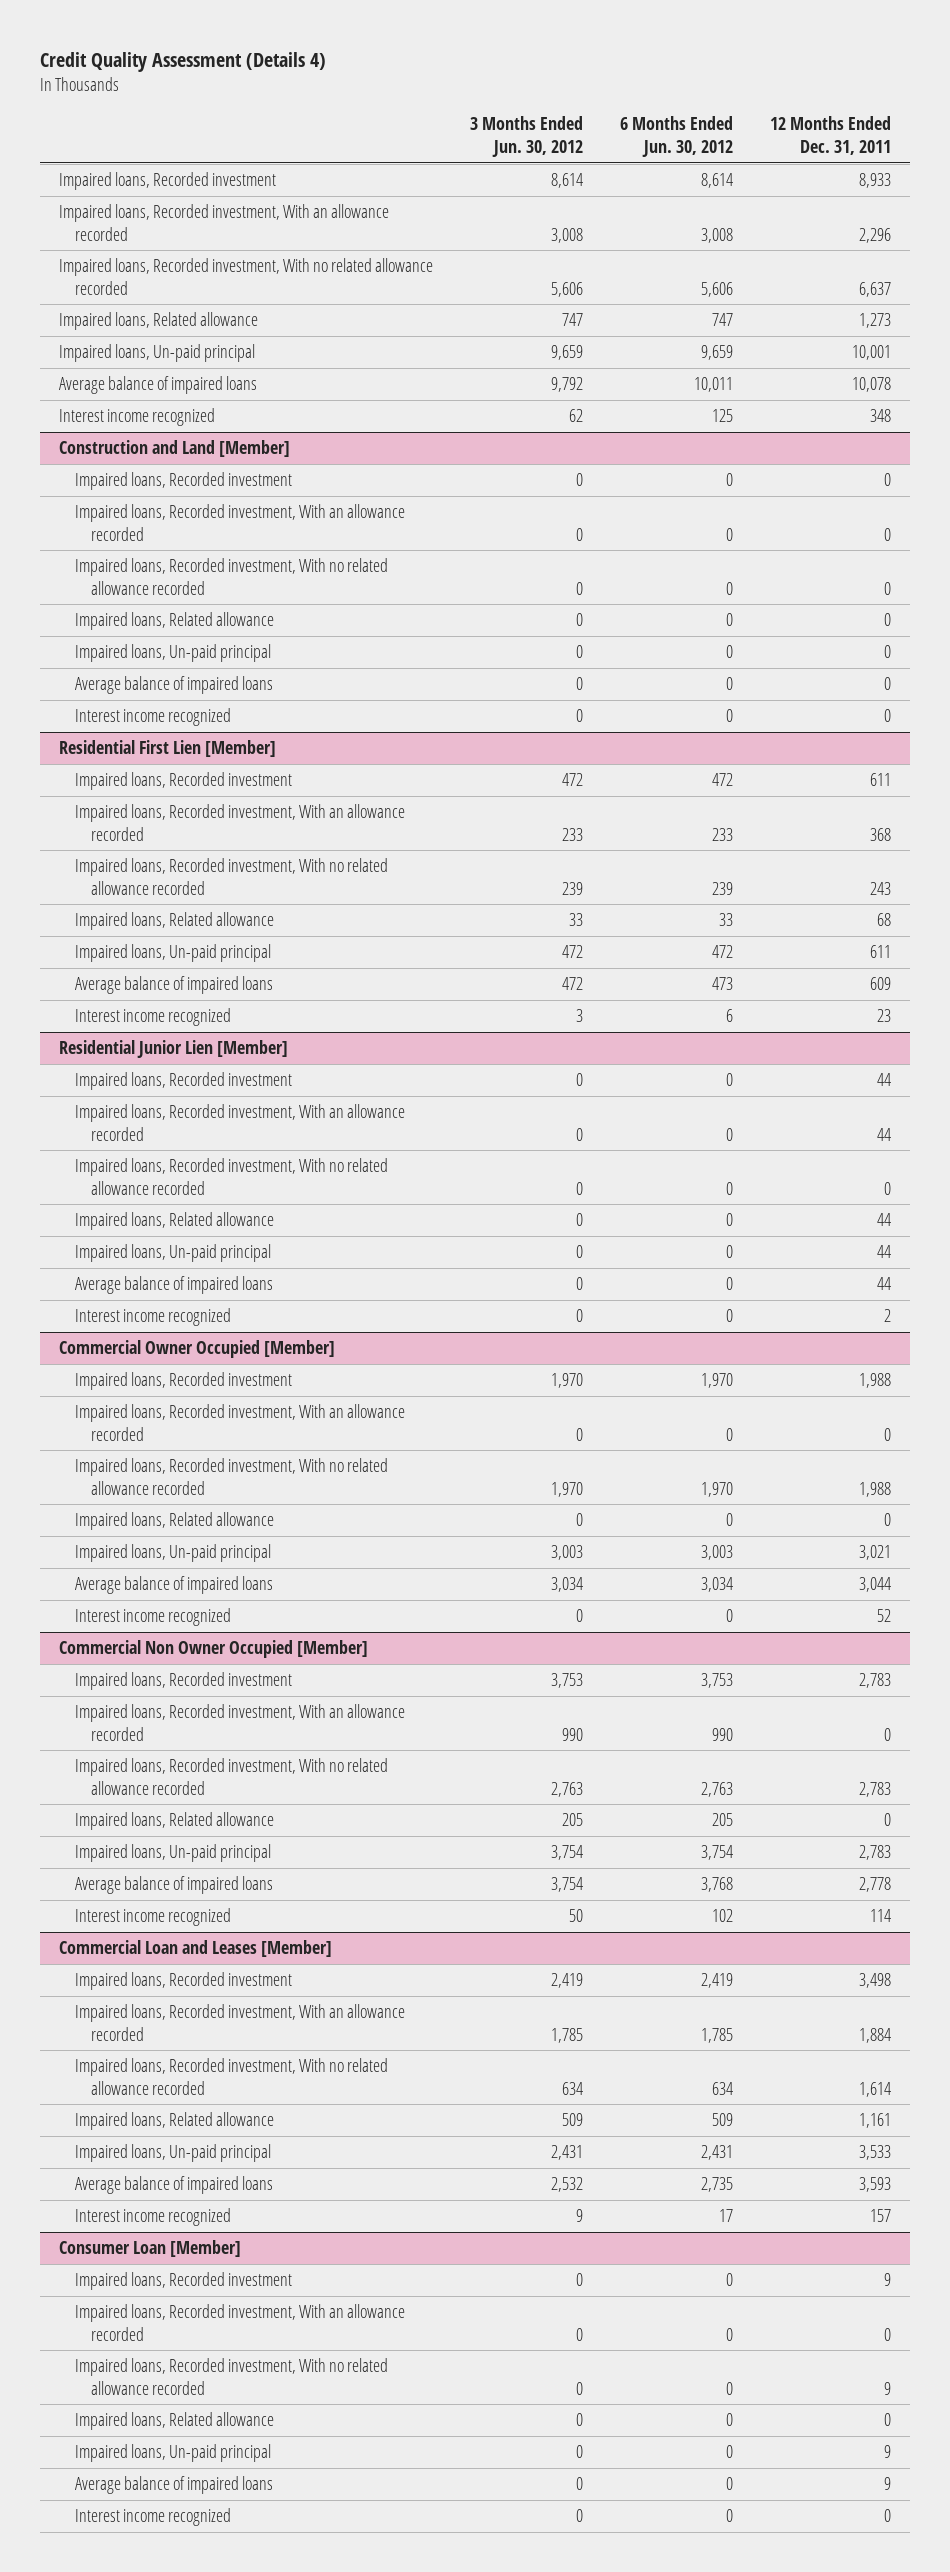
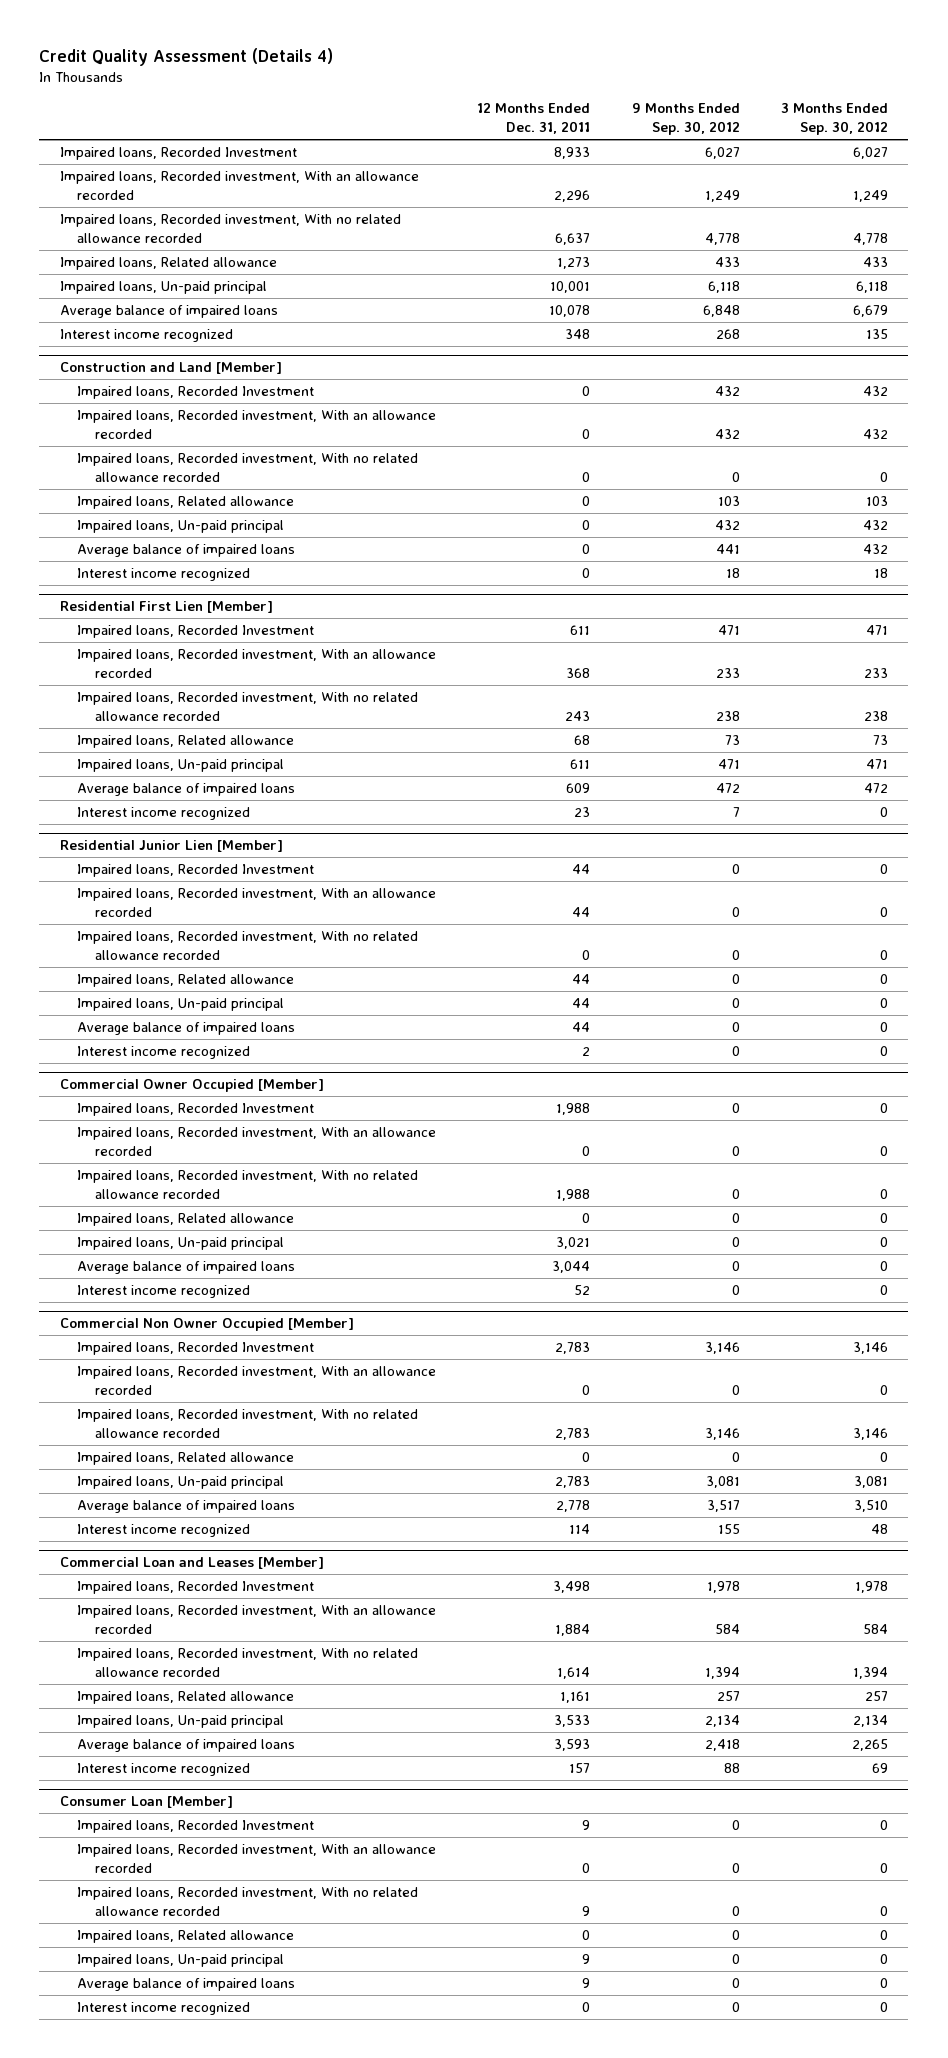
- | 3 Months Ended Jun. 30, 2012 | 6 Months Ended Jun. 30, 2012 | 12 Months Ended Dec. 31, 2011
+ | 12 Months Ended Dec. 31, 2011 | 9 Months Ended Sep. 30, 2012 | 3 Months Ended Sep. 30, 2012
- Impaired loans, Recorded investment | 8,614 | 8,614 | 8,933
+ Impaired loans, Recorded Investment | 8,933 | 6,027 | 6,027
@ Construction and Land [Member]
- Impaired loans, Recorded investment | 0 | 0 | 0
+ Impaired loans, Recorded Investment | 0 | 432 | 432
@ Residential First Lien [Member]
- Impaired loans, Recorded investment | 472 | 472 | 611
+ Impaired loans, Recorded Investment | 611 | 471 | 471
@ Residential Junior Lien [Member]
- Impaired loans, Recorded investment | 0 | 0 | 44
+ Impaired loans, Recorded Investment | 44 | 0 | 0
@ Commercial Owner Occupied [Member]
- Impaired loans, Recorded investment | 1,970 | 1,970 | 1,988
+ Impaired loans, Recorded Investment | 1,988 | 0 | 0
@ Commercial Non Owner Occupied [Member]
- Impaired loans, Recorded investment | 3,753 | 3,753 | 2,783
+ Impaired loans, Recorded Investment | 2,783 | 3,146 | 3,146
@ Commercial Loan and Leases [Member]
- Impaired loans, Recorded investment | 2,419 | 2,419 | 3,498
+ Impaired loans, Recorded Investment | 3,498 | 1,978 | 1,978
@ Consumer Loan [Member]
- Impaired loans, Recorded investment | 0 | 0 | 9
+ Impaired loans, Recorded Investment | 9 | 0 | 0

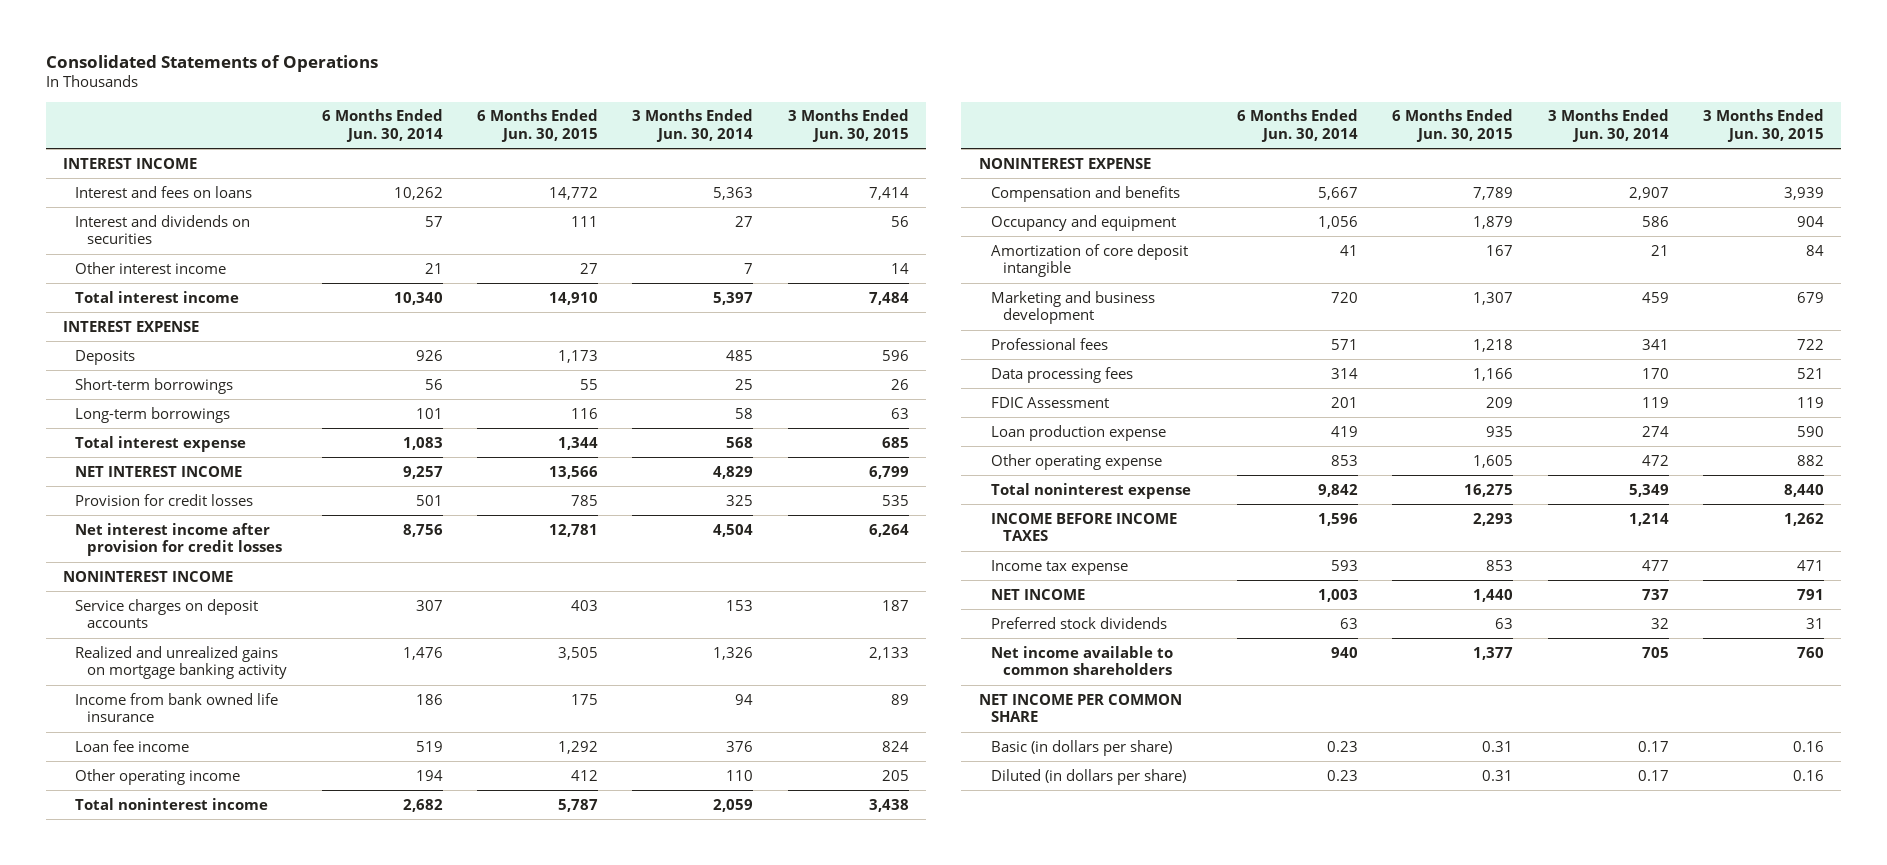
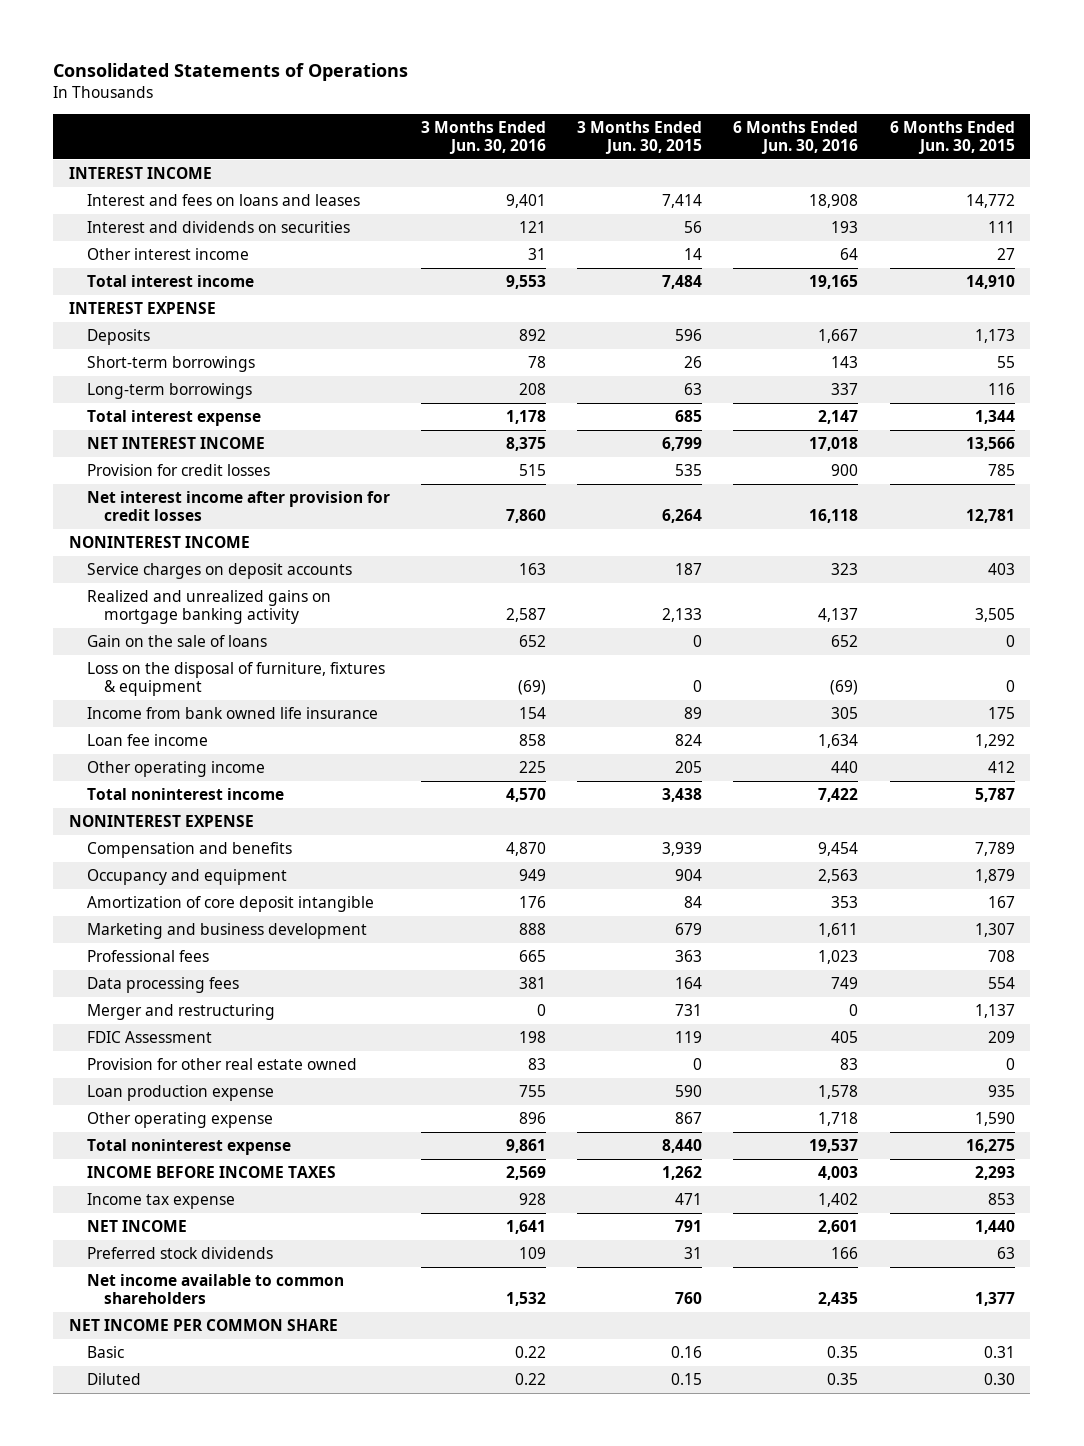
- | 6 Months Ended Jun. 30, 2014 | 6 Months Ended Jun. 30, 2015 | 3 Months Ended Jun. 30, 2014 | 3 Months Ended Jun. 30, 2015
+ | 3 Months Ended Jun. 30, 2016 | 3 Months Ended Jun. 30, 2015 | 6 Months Ended Jun. 30, 2016 | 6 Months Ended Jun. 30, 2015
- Interest and fees on loans | 10,262 | 14,772 | 5,363 | 7,414
+ Interest and fees on loans and leases | 9,401 | 7,414 | 18,908 | 14,772
+ Gain on the sale of loans | 652 | 0 | 652 | 0
+ Loss on the disposal of furniture, fixtures & equipment | (69) | 0 | (69) | 0
- Professional fees | 571 | 1,218 | 341 | 722
- Data processing fees | 314 | 1,166 | 170 | 521
+ Professional fees | 665 | 363 | 1,023 | 708
+ Data processing fees | 381 | 164 | 749 | 554
+ Merger and restructuring | 0 | 731 | 0 | 1,137
+ Provision for other real estate owned | 83 | 0 | 83 | 0
- Other operating expense | 853 | 1,605 | 472 | 882
+ Other operating expense | 896 | 867 | 1,718 | 1,590
- Basic (in dollars per share) | 0.23 | 0.31 | 0.17 | 0.16
- Diluted (in dollars per share) | 0.23 | 0.31 | 0.17 | 0.16
+ Basic | 0.22 | 0.16 | 0.35 | 0.31
+ Diluted | 0.22 | 0.15 | 0.35 | 0.30

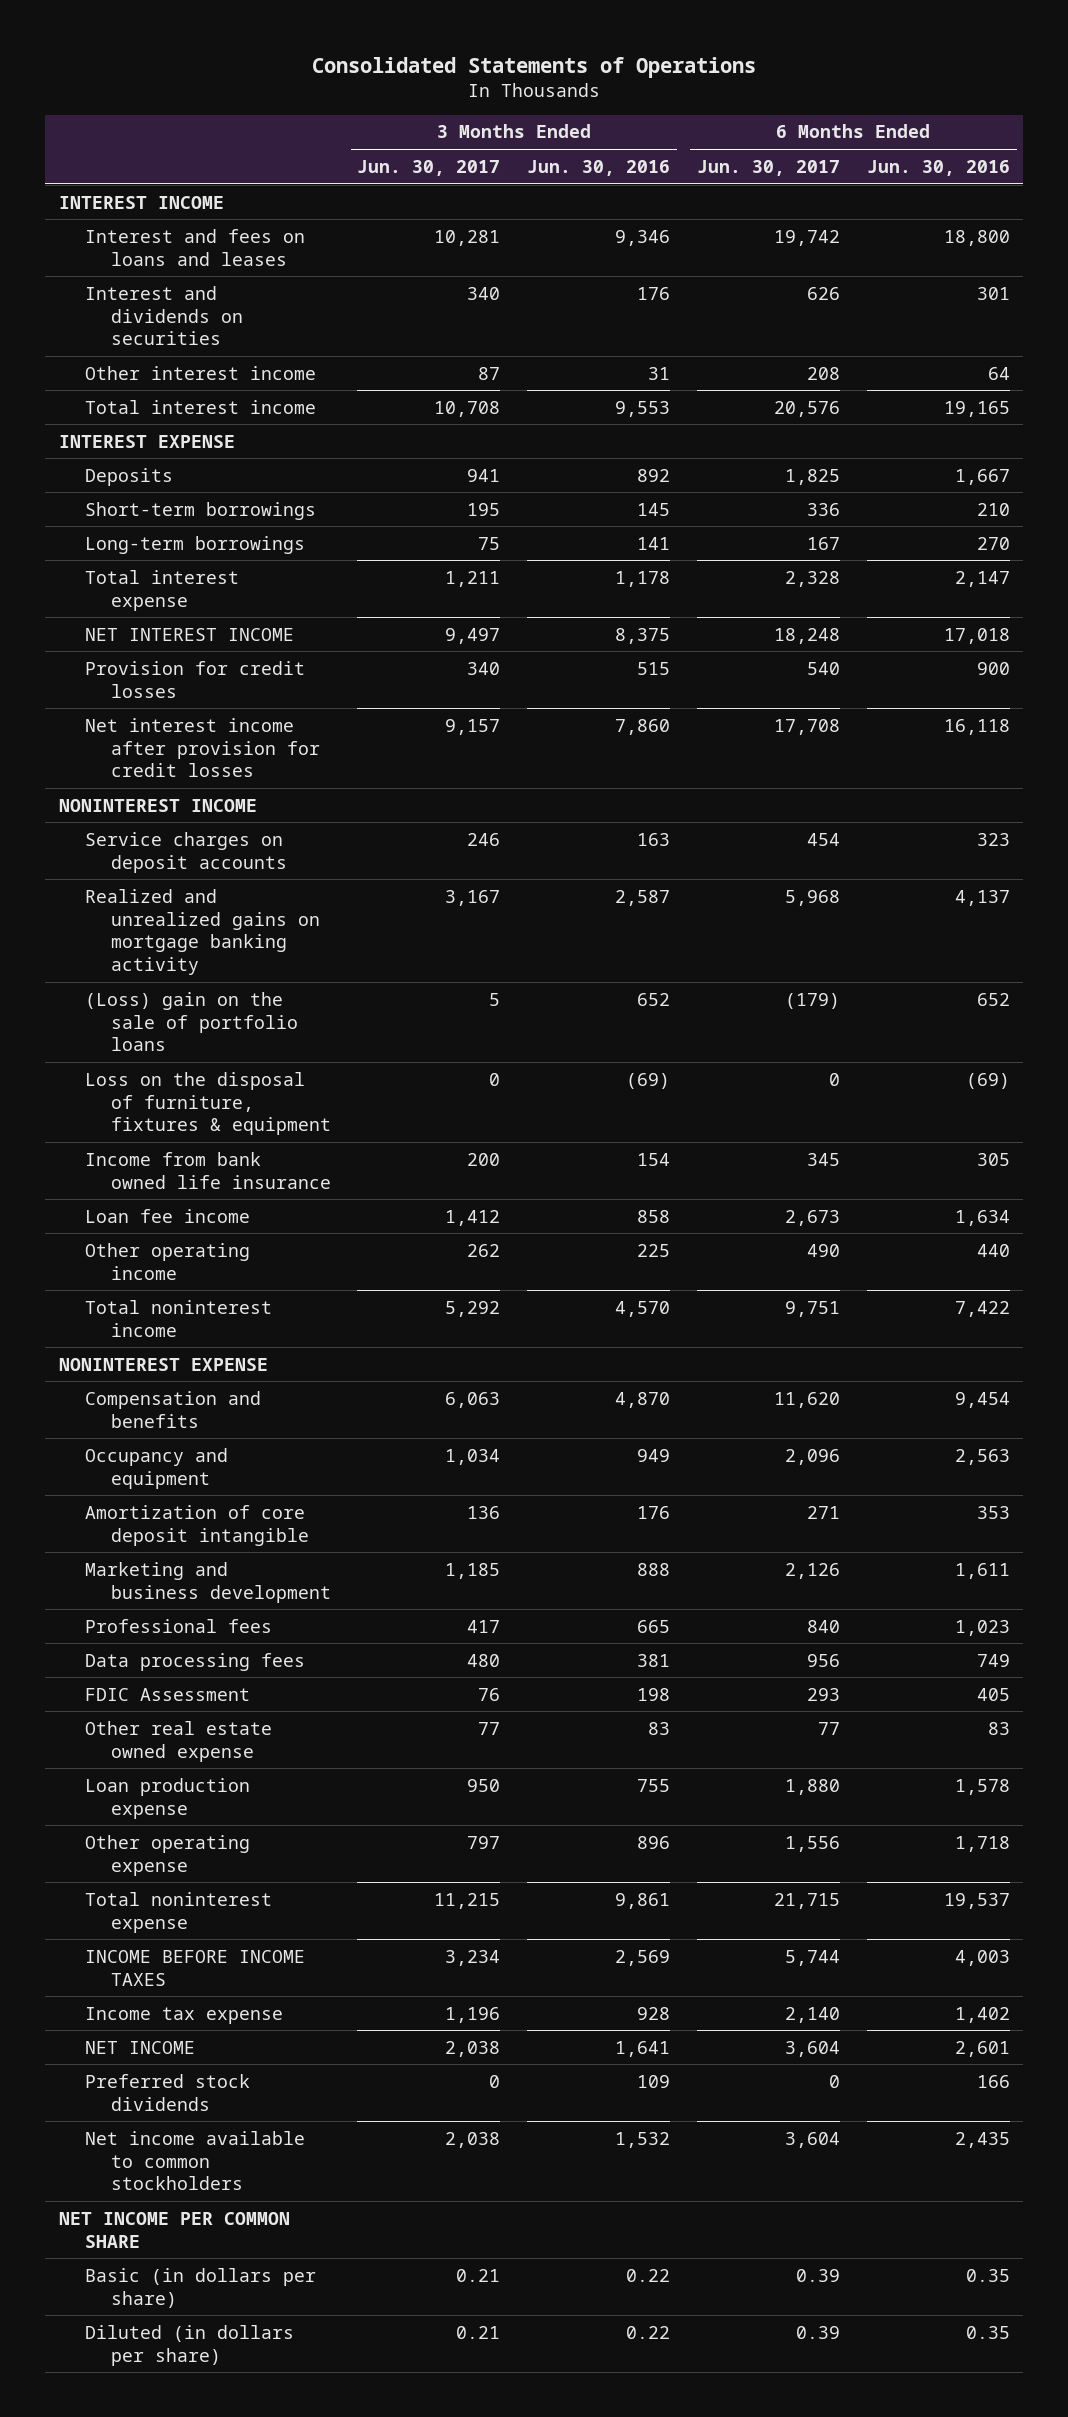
- | 3 Months Ended Jun. 30, 2016 | 3 Months Ended Jun. 30, 2015 | 6 Months Ended Jun. 30, 2016 | 6 Months Ended Jun. 30, 2015
+ | 3 Months Ended Jun. 30, 2017 | 3 Months Ended Jun. 30, 2016 | 6 Months Ended Jun. 30, 2017 | 6 Months Ended Jun. 30, 2016
- Interest and fees on loans and leases | 9,401 | 7,414 | 18,908 | 14,772
- Interest and dividends on securities | 121 | 56 | 193 | 111
+ Interest and fees on loans and leases | 10,281 | 9,346 | 19,742 | 18,800
+ Interest and dividends on securities | 340 | 176 | 626 | 301
- Short-term borrowings | 78 | 26 | 143 | 55
- Long-term borrowings | 208 | 63 | 337 | 116
+ Short-term borrowings | 195 | 145 | 336 | 210
+ Long-term borrowings | 75 | 141 | 167 | 270
- Gain on the sale of loans | 652 | 0 | 652 | 0
+ (Loss) gain on the sale of portfolio loans | 5 | 652 | (179) | 652
- Merger and restructuring | 0 | 731 | 0 | 1,137
- Provision for other real estate owned | 83 | 0 | 83 | 0
+ Other real estate owned expense | 77 | 83 | 77 | 83
- Net income available to common shareholders | 1,532 | 760 | 2,435 | 1,377
+ Net income available to common stockholders | 2,038 | 1,532 | 3,604 | 2,435
- Basic | 0.22 | 0.16 | 0.35 | 0.31
- Diluted | 0.22 | 0.15 | 0.35 | 0.30
+ Basic (in dollars per share) | 0.21 | 0.22 | 0.39 | 0.35
+ Diluted (in dollars per share) | 0.21 | 0.22 | 0.39 | 0.35

